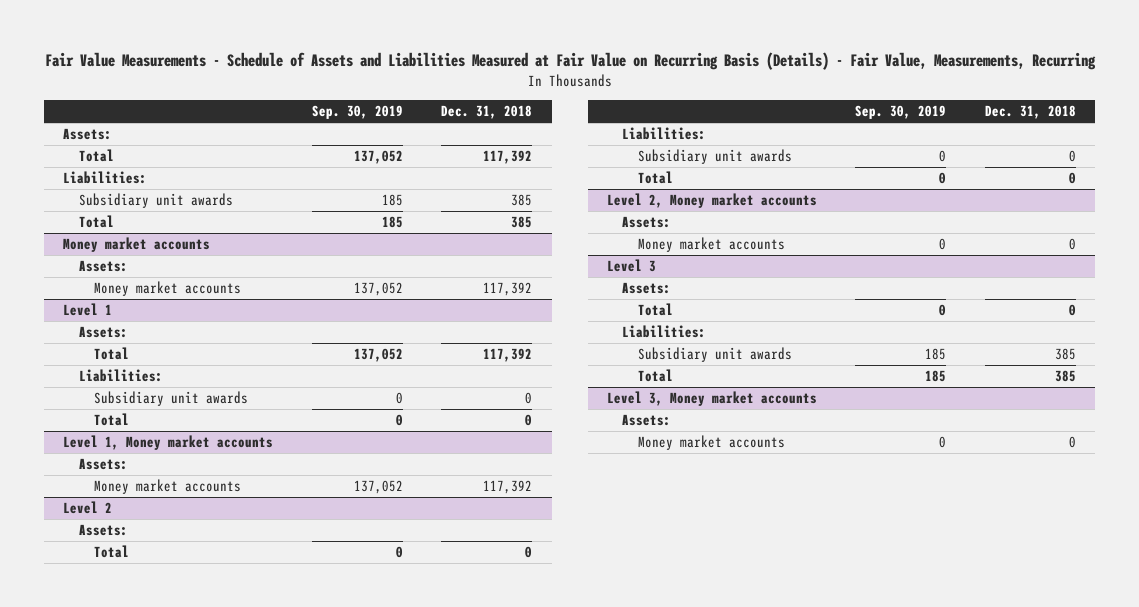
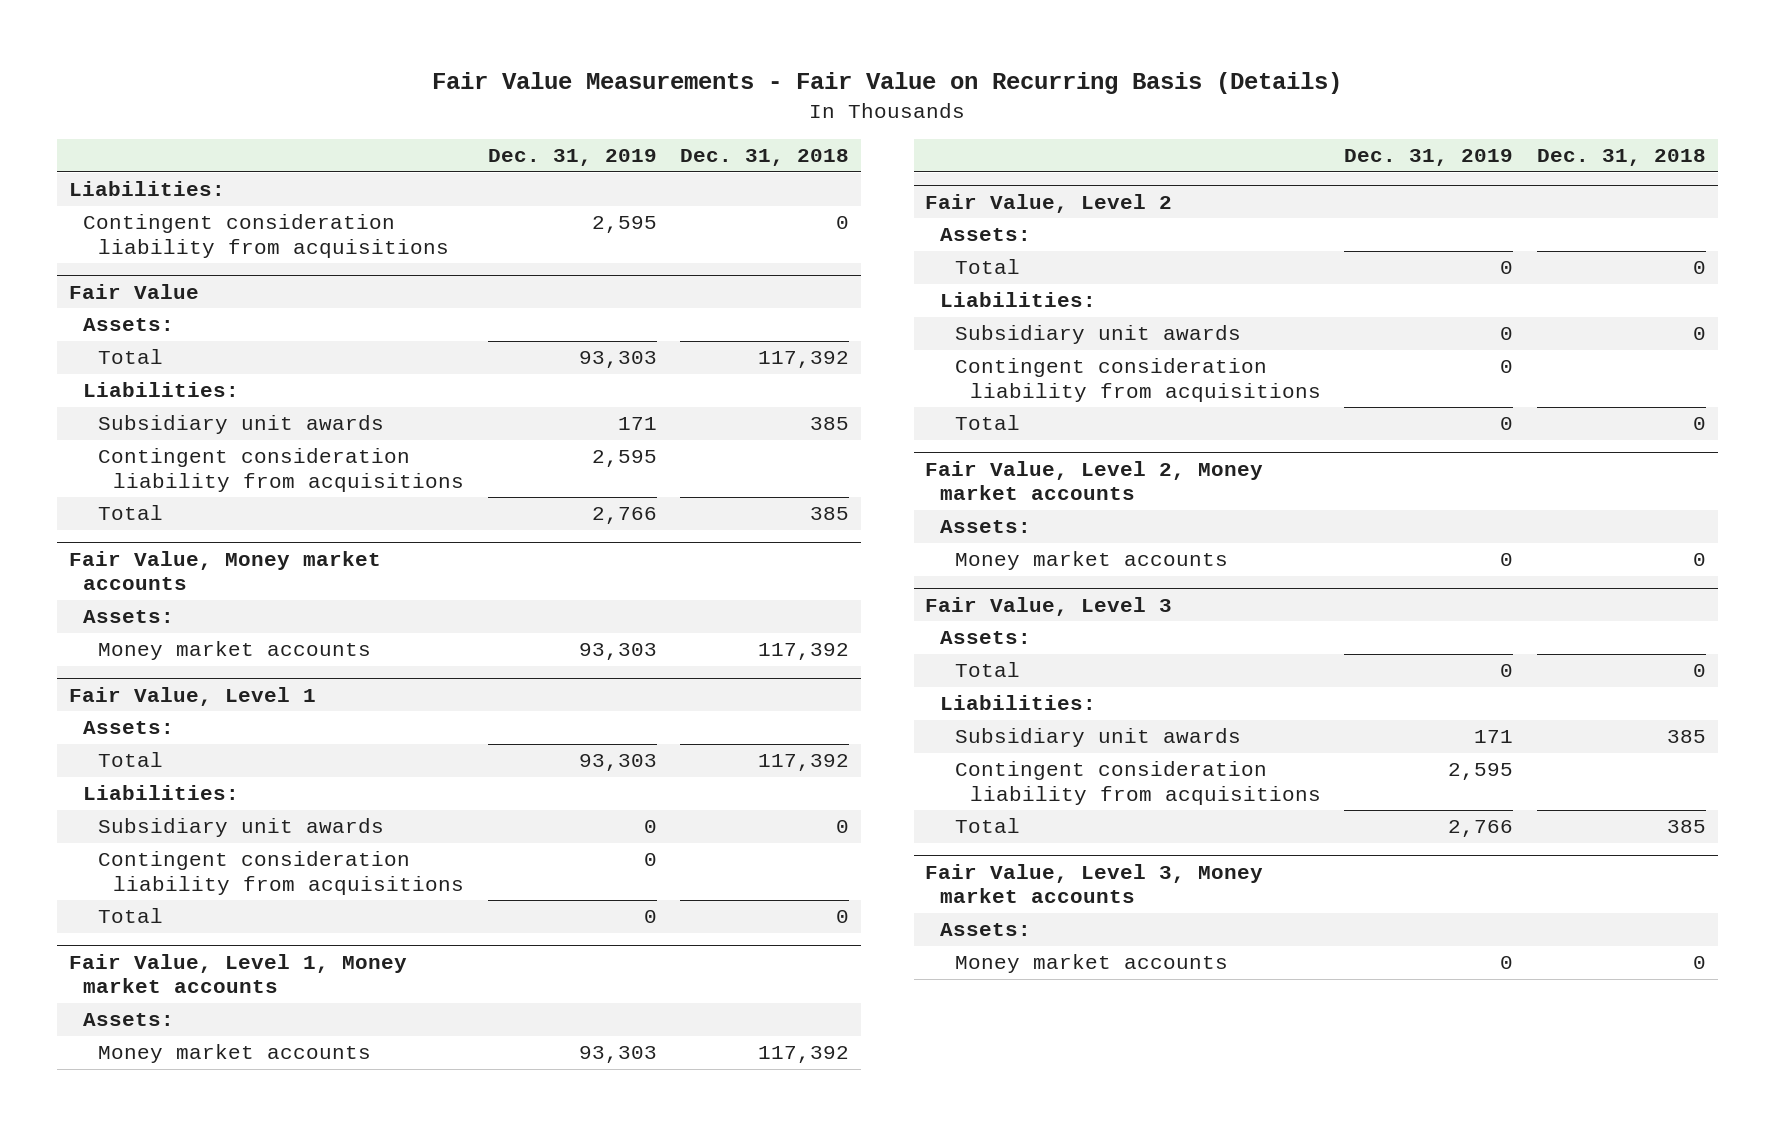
- Fair Value Measurements - Schedule of Assets and Liabilities Measured at Fair Value on Recurring Basis (Details) - Fair Value, Measurements, Recurring
+ Fair Value Measurements - Fair Value on Recurring Basis (Details)
- | Sep. 30, 2019 | Dec. 31, 2018
+ | Dec. 31, 2019 | Dec. 31, 2018
+ Liabilities:
+ Contingent consideration liability from acquisitions | 2,595 | 0
+ Fair Value
+ Contingent consideration liability from acquisitions | 2,595 |
- Money market accounts
+ Fair Value, Money market accounts
- Level 1
+ Fair Value, Level 1
+ Contingent consideration liability from acquisitions | 0 |
- Level 1, Money market accounts
+ Fair Value, Level 1, Money market accounts
- Level 2
+ Fair Value, Level 2
+ Contingent consideration liability from acquisitions | 0 |
- Level 2, Money market accounts
+ Fair Value, Level 2, Money market accounts
- Level 3
+ Fair Value, Level 3
+ Contingent consideration liability from acquisitions | 2,595 |
- Level 3, Money market accounts
+ Fair Value, Level 3, Money market accounts

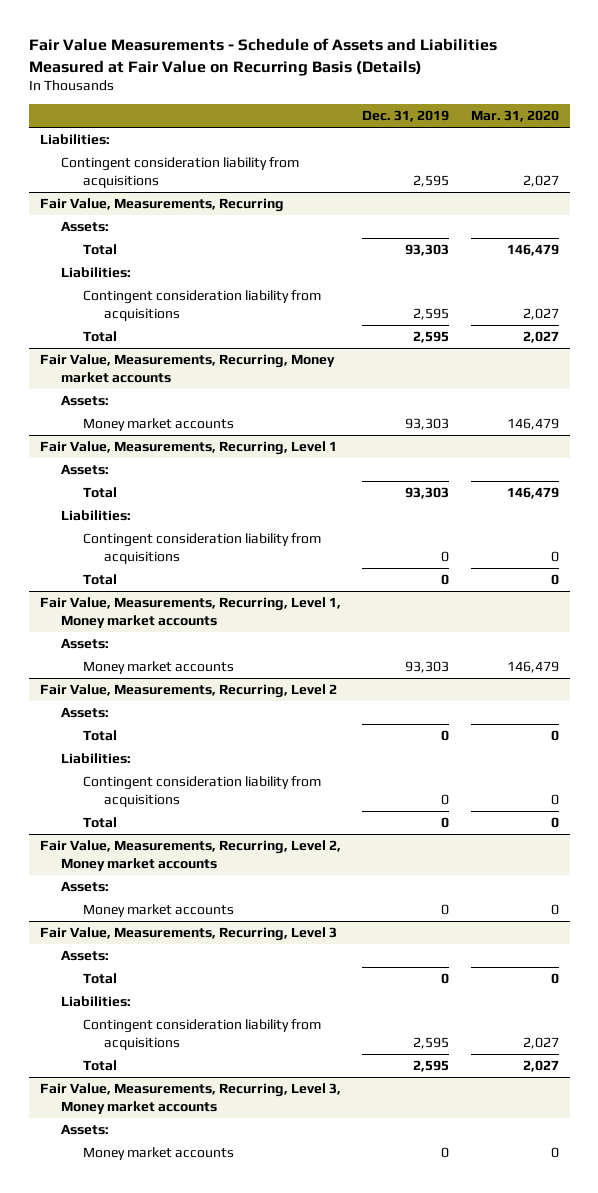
- Fair Value Measurements - Fair Value on Recurring Basis (Details)
+ Fair Value Measurements - Schedule of Assets and Liabilities Measured at Fair Value on Recurring Basis (Details)
- | Dec. 31, 2019 | Dec. 31, 2018
+ | Dec. 31, 2019 | Mar. 31, 2020
- Fair Value
+ Fair Value, Measurements, Recurring
- Subsidiary unit awards | 171 | 385
- Total | 2,766 | 385
- Fair Value, Money market accounts
+ Total | 2,595 | 2,027
+ Fair Value, Measurements, Recurring, Money market accounts
- Fair Value, Level 1
+ Fair Value, Measurements, Recurring, Level 1
- Subsidiary unit awards | 0 | 0
- Fair Value, Level 1, Money market accounts
+ Fair Value, Measurements, Recurring, Level 1, Money market accounts
- Fair Value, Level 2
+ Fair Value, Measurements, Recurring, Level 2
- Subsidiary unit awards | 0 | 0
- Fair Value, Level 2, Money market accounts
+ Fair Value, Measurements, Recurring, Level 2, Money market accounts
- Fair Value, Level 3
+ Fair Value, Measurements, Recurring, Level 3
- Subsidiary unit awards | 171 | 385
- Total | 2,766 | 385
- Fair Value, Level 3, Money market accounts
+ Total | 2,595 | 2,027
+ Fair Value, Measurements, Recurring, Level 3, Money market accounts

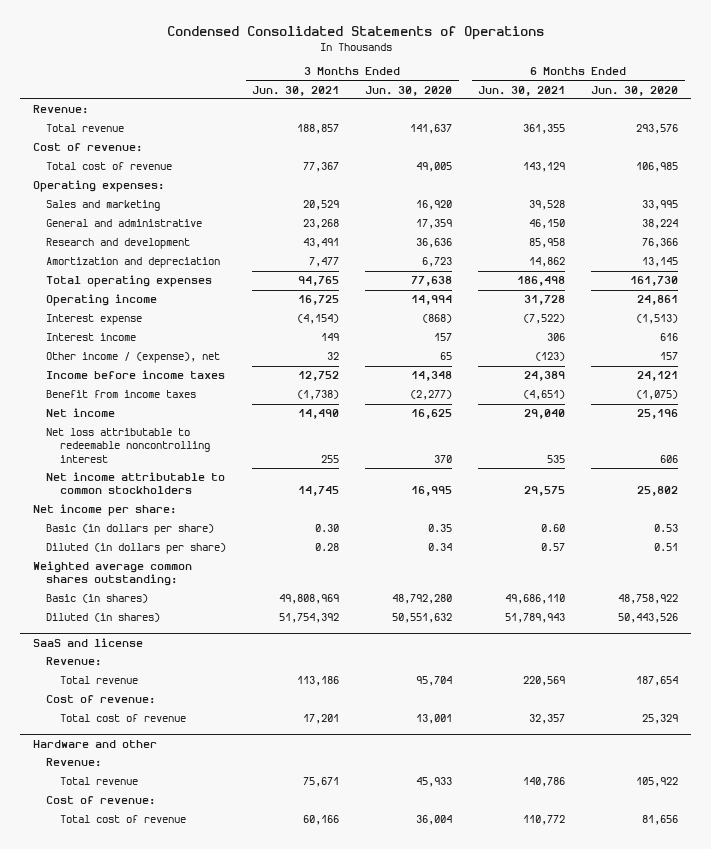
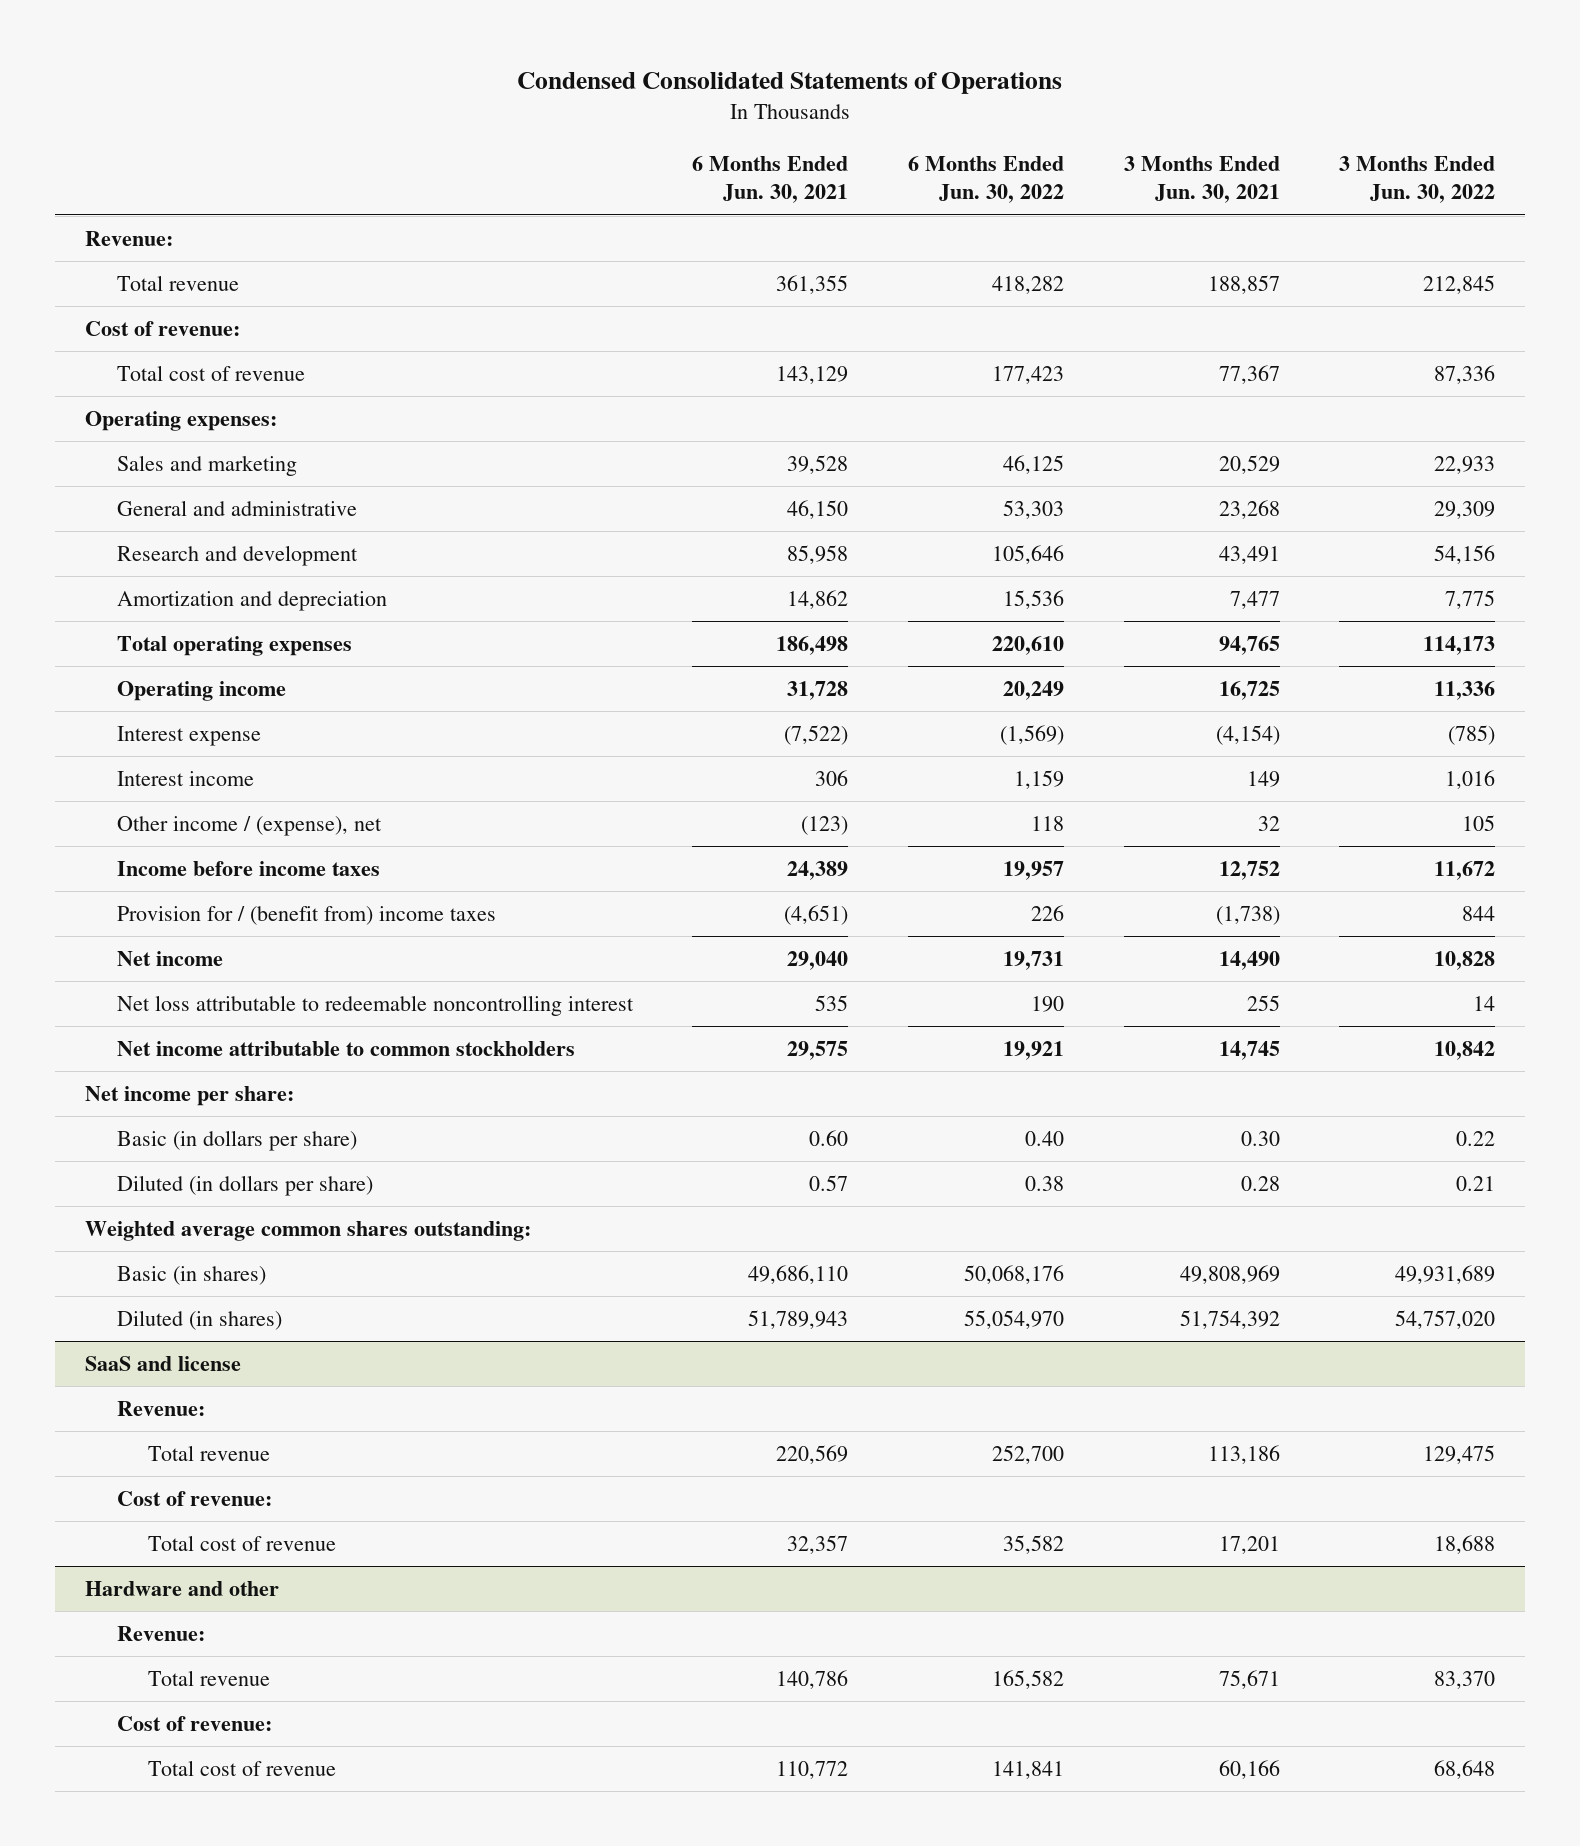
- | 3 Months Ended Jun. 30, 2021 | 3 Months Ended Jun. 30, 2020 | 6 Months Ended Jun. 30, 2021 | 6 Months Ended Jun. 30, 2020
+ | 6 Months Ended Jun. 30, 2021 | 6 Months Ended Jun. 30, 2022 | 3 Months Ended Jun. 30, 2021 | 3 Months Ended Jun. 30, 2022
- Benefit from income taxes | (1,738) | (2,277) | (4,651) | (1,075)
+ Provision for / (benefit from) income taxes | (4,651) | 226 | (1,738) | 844

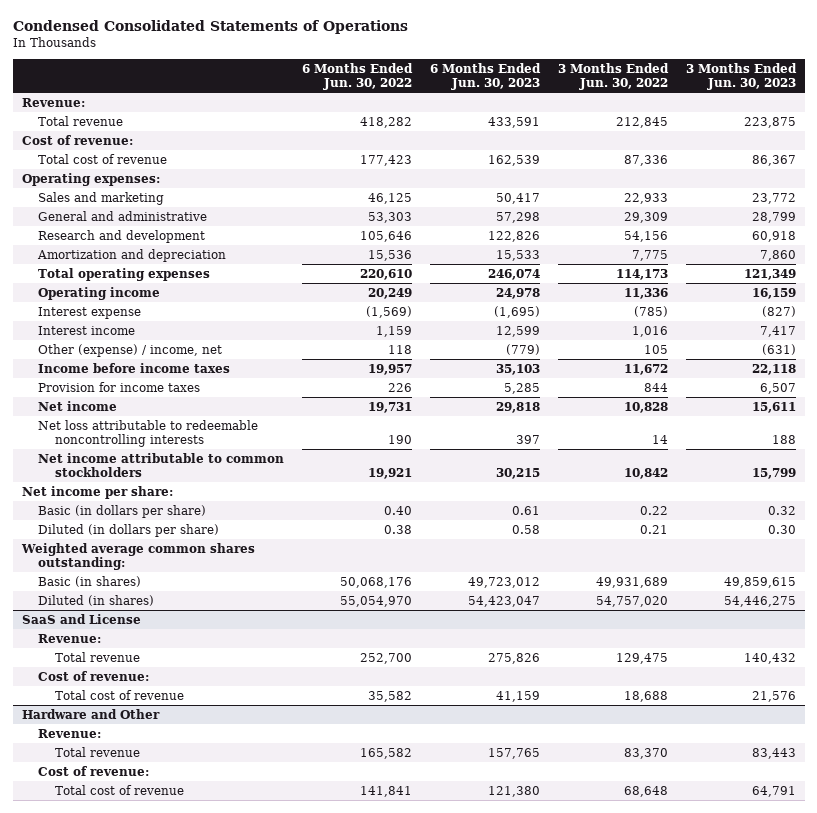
- | 6 Months Ended Jun. 30, 2021 | 6 Months Ended Jun. 30, 2022 | 3 Months Ended Jun. 30, 2021 | 3 Months Ended Jun. 30, 2022
+ | 6 Months Ended Jun. 30, 2022 | 6 Months Ended Jun. 30, 2023 | 3 Months Ended Jun. 30, 2022 | 3 Months Ended Jun. 30, 2023
- Other income / (expense), net | (123) | 118 | 32 | 105
+ Other (expense) / income, net | 118 | (779) | 105 | (631)
- Provision for / (benefit from) income taxes | (4,651) | 226 | (1,738) | 844
+ Provision for income taxes | 226 | 5,285 | 844 | 6,507
- Net loss attributable to redeemable noncontrolling interest | 535 | 190 | 255 | 14
+ Net loss attributable to redeemable noncontrolling interests | 190 | 397 | 14 | 188
- SaaS and license
+ SaaS and License
- Hardware and other
+ Hardware and Other

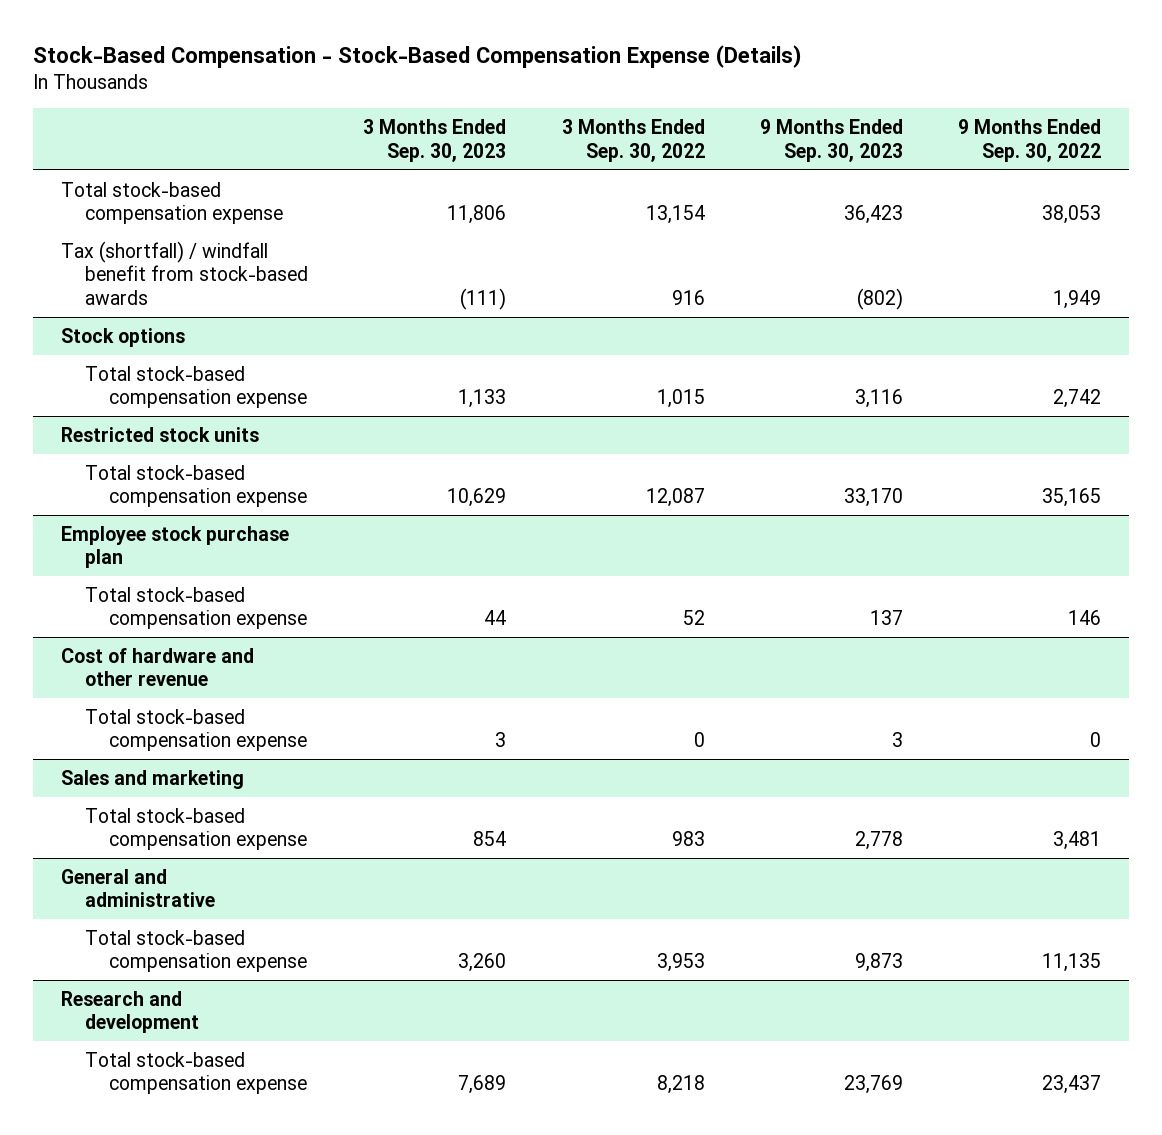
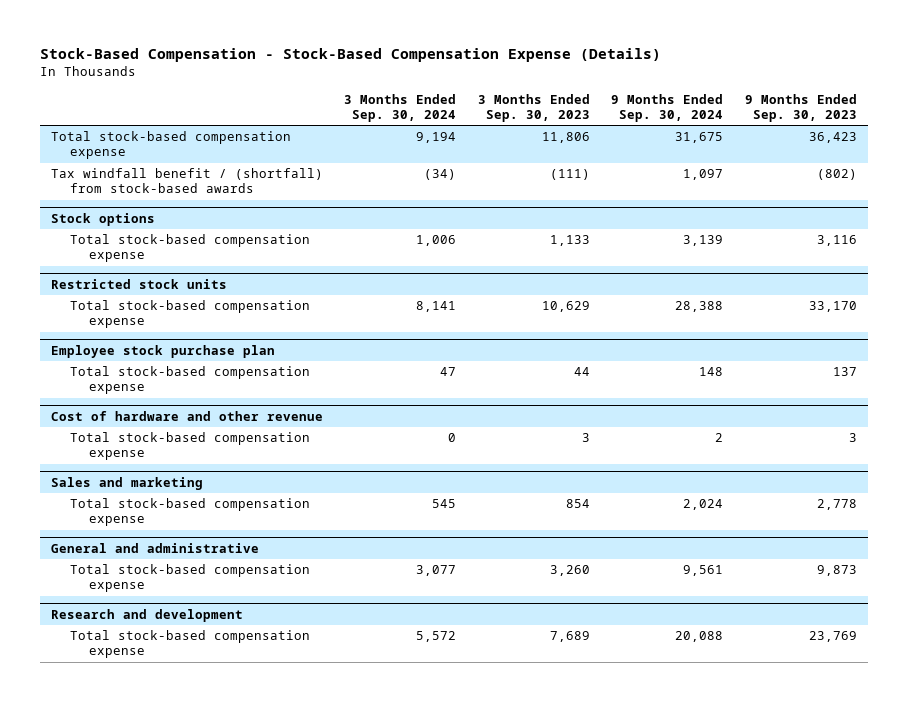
- | 3 Months Ended Sep. 30, 2023 | 3 Months Ended Sep. 30, 2022 | 9 Months Ended Sep. 30, 2023 | 9 Months Ended Sep. 30, 2022
+ | 3 Months Ended Sep. 30, 2024 | 3 Months Ended Sep. 30, 2023 | 9 Months Ended Sep. 30, 2024 | 9 Months Ended Sep. 30, 2023
- Tax (shortfall) / windfall benefit from stock-based awards | (111) | 916 | (802) | 1,949
+ Tax windfall benefit / (shortfall) from stock-based awards | (34) | (111) | 1,097 | (802)

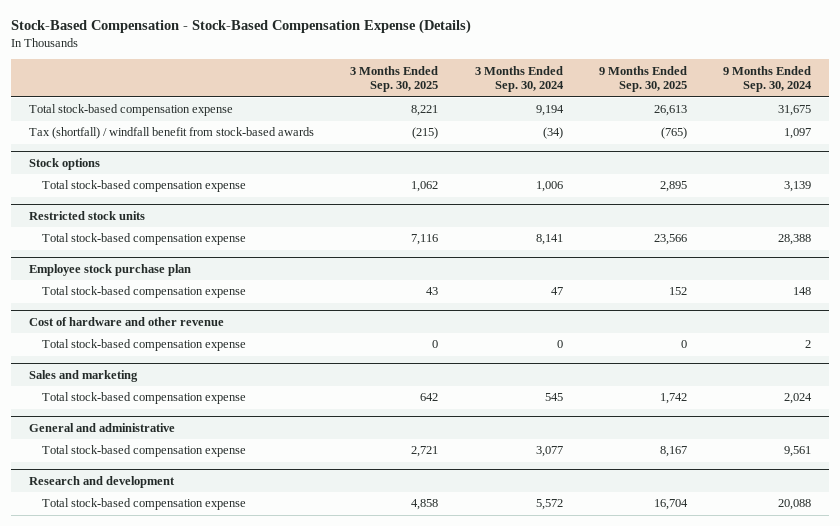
- | 3 Months Ended Sep. 30, 2024 | 3 Months Ended Sep. 30, 2023 | 9 Months Ended Sep. 30, 2024 | 9 Months Ended Sep. 30, 2023
+ | 3 Months Ended Sep. 30, 2025 | 3 Months Ended Sep. 30, 2024 | 9 Months Ended Sep. 30, 2025 | 9 Months Ended Sep. 30, 2024
- Tax windfall benefit / (shortfall) from stock-based awards | (34) | (111) | 1,097 | (802)
+ Tax (shortfall) / windfall benefit from stock-based awards | (215) | (34) | (765) | 1,097

